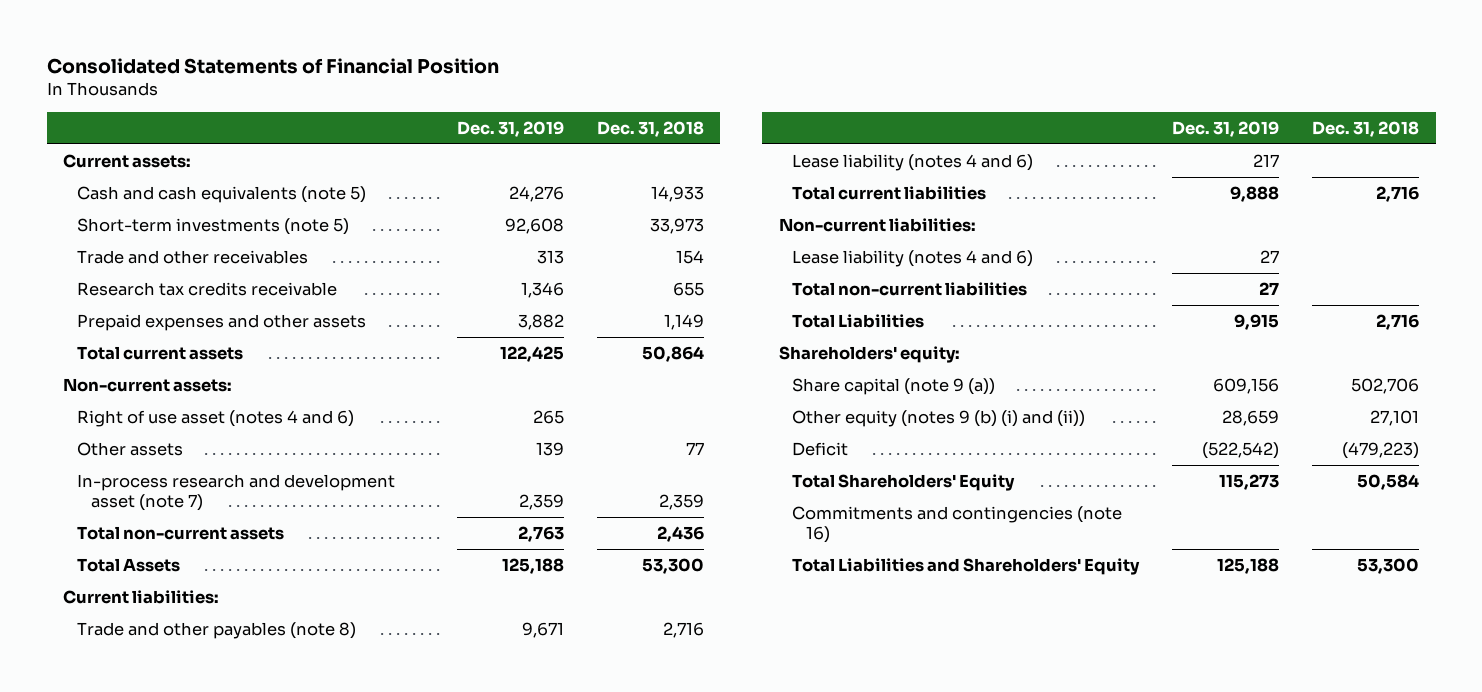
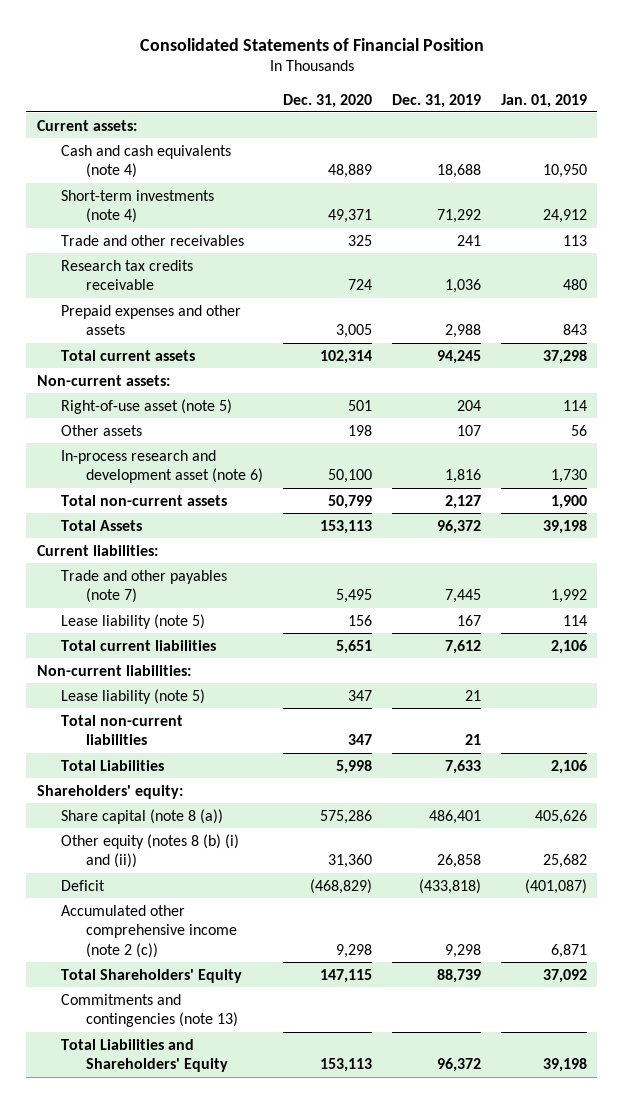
- | Dec. 31, 2019 | Dec. 31, 2018
+ | Dec. 31, 2020 | Dec. 31, 2019 | Jan. 01, 2019
- Cash and cash equivalents (note 5) | 24,276 | 14,933
- Short-term investments (note 5) | 92,608 | 33,973
- Trade and other receivables | 313 | 154
- Research tax credits receivable | 1,346 | 655
- Prepaid expenses and other assets | 3,882 | 1,149
- Total current assets | 122,425 | 50,864
+ Cash and cash equivalents (note 4) | 48,889 | 18,688 | 10,950
+ Short-term investments (note 4) | 49,371 | 71,292 | 24,912
+ Trade and other receivables | 325 | 241 | 113
+ Research tax credits receivable | 724 | 1,036 | 480
+ Prepaid expenses and other assets | 3,005 | 2,988 | 843
+ Total current assets | 102,314 | 94,245 | 37,298
- Right of use asset (notes 4 and 6) | 265 |
- Other assets | 139 | 77
- In-process research and development asset (note 7) | 2,359 | 2,359
- Total non-current assets | 2,763 | 2,436
- Total Assets | 125,188 | 53,300
+ Right-of-use asset (note 5) | 501 | 204 | 114
+ Other assets | 198 | 107 | 56
+ In-process research and development asset (note 6) | 50,100 | 1,816 | 1,730
+ Total non-current assets | 50,799 | 2,127 | 1,900
+ Total Assets | 153,113 | 96,372 | 39,198
- Trade and other payables (note 8) | 9,671 | 2,716
- Lease liability (notes 4 and 6) | 217 |
- Total current liabilities | 9,888 | 2,716
+ Trade and other payables (note 7) | 5,495 | 7,445 | 1,992
+ Lease liability (note 5) | 156 | 167 | 114
+ Total current liabilities | 5,651 | 7,612 | 2,106
- Lease liability (notes 4 and 6) | 27 |
- Total non-current liabilities | 27 |
- Total Liabilities | 9,915 | 2,716
+ Lease liability (note 5) | 347 | 21 |
+ Total non-current liabilities | 347 | 21 |
+ Total Liabilities | 5,998 | 7,633 | 2,106
- Share capital (note 9 (a)) | 609,156 | 502,706
- Other equity (notes 9 (b) (i) and (ii)) | 28,659 | 27,101
- Deficit | (522,542) | (479,223)
- Total Shareholders' Equity | 115,273 | 50,584
- Commitments and contingencies (note 16)
- Total Liabilities and Shareholders' Equity | 125,188 | 53,300
+ Share capital (note 8 (a)) | 575,286 | 486,401 | 405,626
+ Other equity (notes 8 (b) (i) and (ii)) | 31,360 | 26,858 | 25,682
+ Deficit | (468,829) | (433,818) | (401,087)
+ Accumulated other comprehensive income (note 2 (c)) | 9,298 | 9,298 | 6,871
+ Total Shareholders' Equity | 147,115 | 88,739 | 37,092
+ Commitments and contingencies (note 13)
+ Total Liabilities and Shareholders' Equity | 153,113 | 96,372 | 39,198

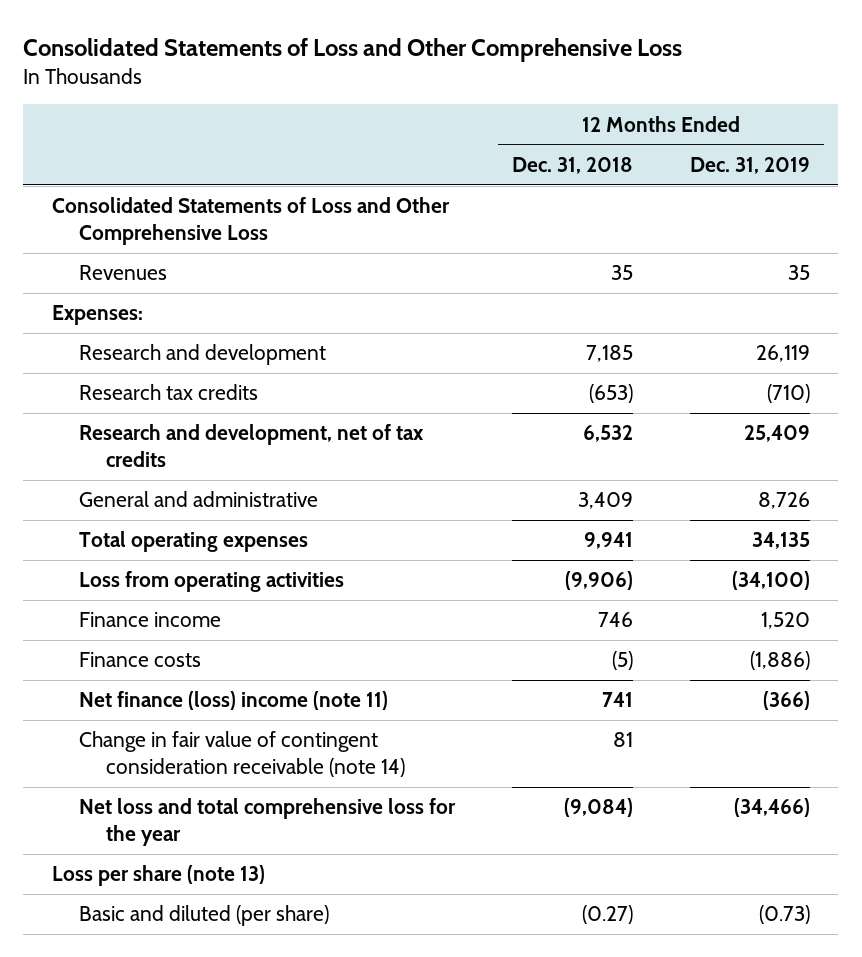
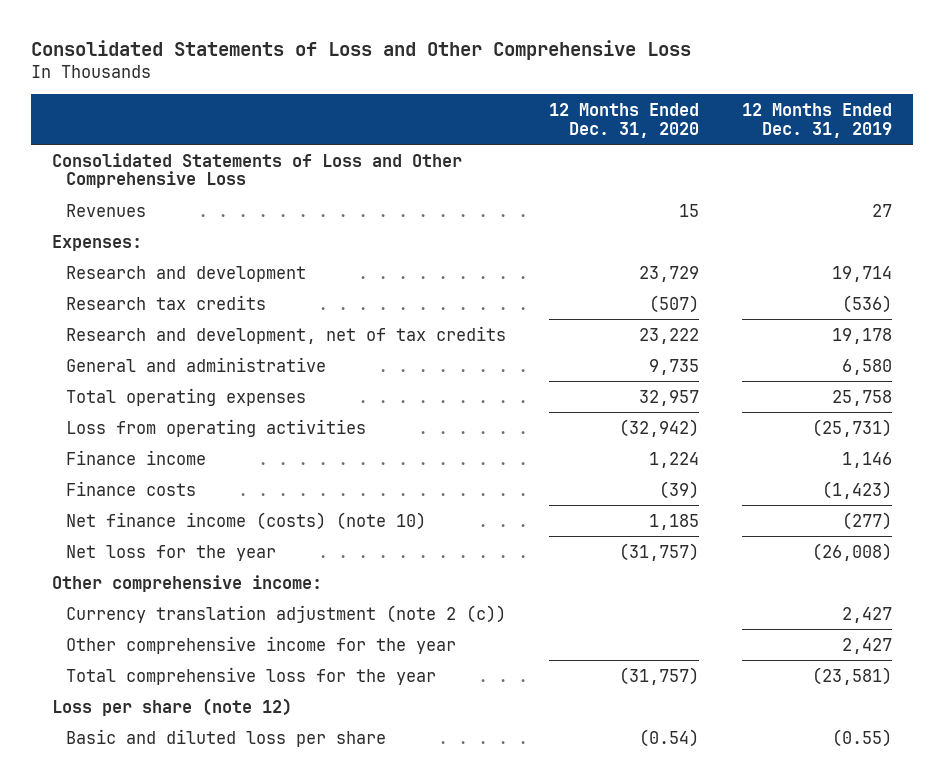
- | 12 Months Ended Dec. 31, 2018 | 12 Months Ended Dec. 31, 2019
+ | 12 Months Ended Dec. 31, 2020 | 12 Months Ended Dec. 31, 2019
- Revenues | 35 | 35
+ Revenues | 15 | 27
- Research and development | 7,185 | 26,119
- Research tax credits | (653) | (710)
- Research and development, net of tax credits | 6,532 | 25,409
- General and administrative | 3,409 | 8,726
- Total operating expenses | 9,941 | 34,135
- Loss from operating activities | (9,906) | (34,100)
- Finance income | 746 | 1,520
- Finance costs | (5) | (1,886)
- Net finance (loss) income (note 11) | 741 | (366)
- Change in fair value of contingent consideration receivable (note 14) | 81 |
- Net loss and total comprehensive loss for the year | (9,084) | (34,466)
- Loss per share (note 13)
- Basic and diluted (per share) | (0.27) | (0.73)
+ Research and development | 23,729 | 19,714
+ Research tax credits | (507) | (536)
+ Research and development, net of tax credits | 23,222 | 19,178
+ General and administrative | 9,735 | 6,580
+ Total operating expenses | 32,957 | 25,758
+ Loss from operating activities | (32,942) | (25,731)
+ Finance income | 1,224 | 1,146
+ Finance costs | (39) | (1,423)
+ Net finance income (costs) (note 10) | 1,185 | (277)
+ Net loss for the year | (31,757) | (26,008)
+ Other comprehensive income:
+ Currency translation adjustment (note 2 (c)) | | 2,427
+ Other comprehensive income for the year | | 2,427
+ Total comprehensive loss for the year | (31,757) | (23,581)
+ Loss per share (note 12)
+ Basic and diluted loss per share | (0.54) | (0.55)

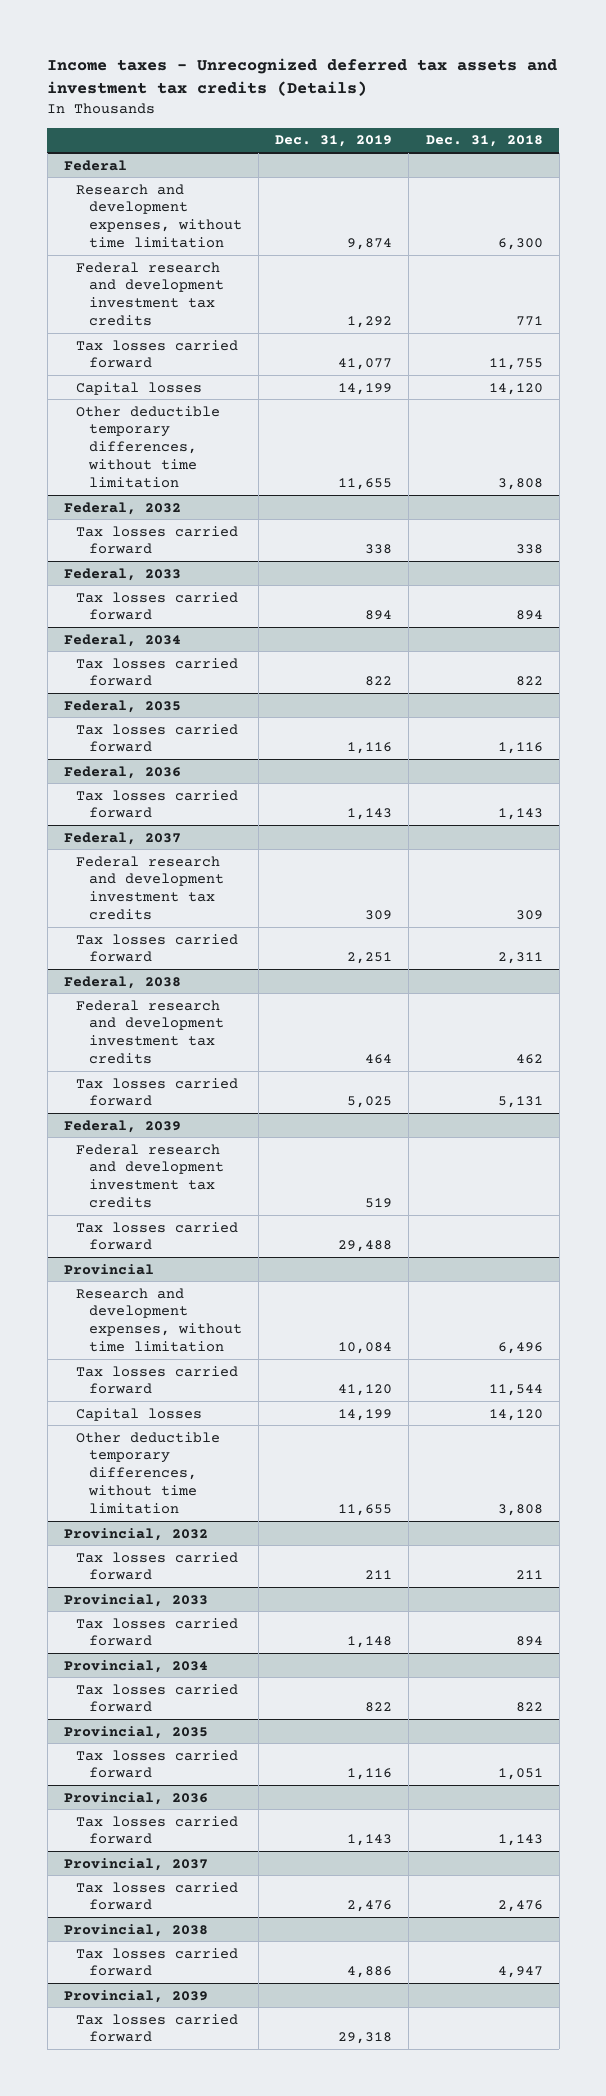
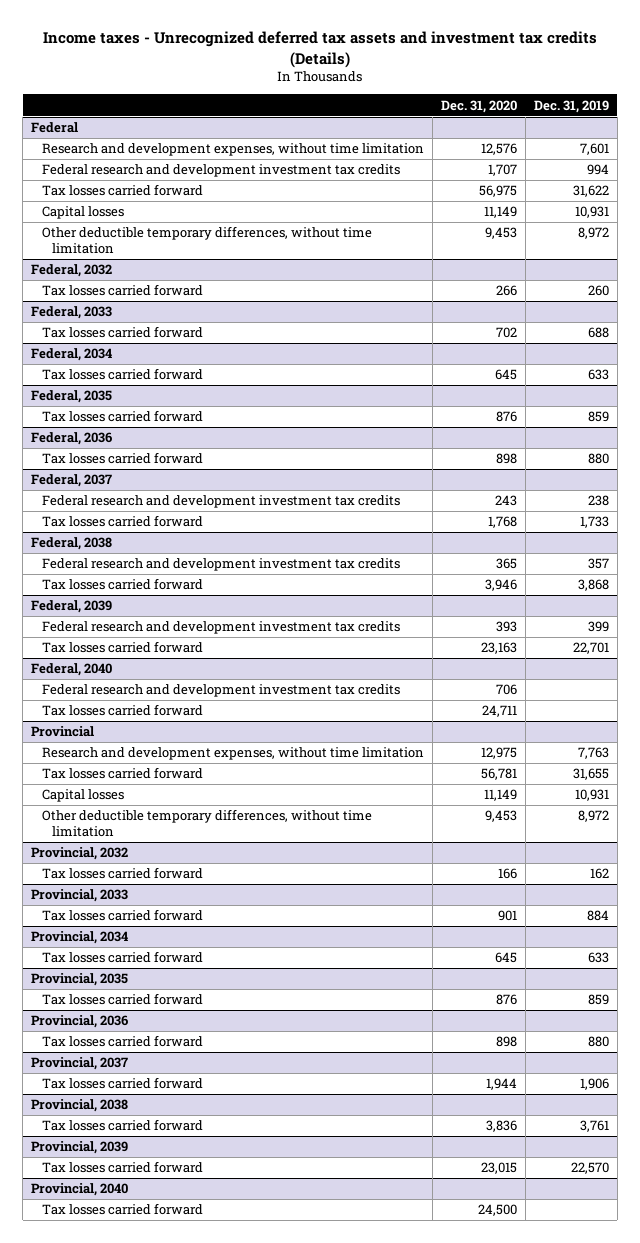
- | Dec. 31, 2019 | Dec. 31, 2018
+ | Dec. 31, 2020 | Dec. 31, 2019
@ Federal
- Research and development expenses, without time limitation | 9,874 | 6,300
- Federal research and development investment tax credits | 1,292 | 771
- Tax losses carried forward | 41,077 | 11,755
- Capital losses | 14,199 | 14,120
- Other deductible temporary differences, without time limitation | 11,655 | 3,808
+ Research and development expenses, without time limitation | 12,576 | 7,601
+ Federal research and development investment tax credits | 1,707 | 994
+ Tax losses carried forward | 56,975 | 31,622
+ Capital losses | 11,149 | 10,931
+ Other deductible temporary differences, without time limitation | 9,453 | 8,972
@ Federal, 2032
- Tax losses carried forward | 338 | 338
+ Tax losses carried forward | 266 | 260
@ Federal, 2033
- Tax losses carried forward | 894 | 894
+ Tax losses carried forward | 702 | 688
@ Federal, 2034
- Tax losses carried forward | 822 | 822
+ Tax losses carried forward | 645 | 633
@ Federal, 2035
- Tax losses carried forward | 1,116 | 1,116
+ Tax losses carried forward | 876 | 859
@ Federal, 2036
- Tax losses carried forward | 1,143 | 1,143
+ Tax losses carried forward | 898 | 880
@ Federal, 2037
- Federal research and development investment tax credits | 309 | 309
- Tax losses carried forward | 2,251 | 2,311
+ Federal research and development investment tax credits | 243 | 238
+ Tax losses carried forward | 1,768 | 1,733
@ Federal, 2038
- Federal research and development investment tax credits | 464 | 462
- Tax losses carried forward | 5,025 | 5,131
+ Federal research and development investment tax credits | 365 | 357
+ Tax losses carried forward | 3,946 | 3,868
@ Federal, 2039
- Federal research and development investment tax credits | 519 |
- Tax losses carried forward | 29,488 |
+ Federal research and development investment tax credits | 393 | 399
+ Tax losses carried forward | 23,163 | 22,701
+ Federal, 2040
+ Federal research and development investment tax credits | 706 |
+ Tax losses carried forward | 24,711 |
@ Provincial
- Research and development expenses, without time limitation | 10,084 | 6,496
- Tax losses carried forward | 41,120 | 11,544
- Capital losses | 14,199 | 14,120
- Other deductible temporary differences, without time limitation | 11,655 | 3,808
+ Research and development expenses, without time limitation | 12,975 | 7,763
+ Tax losses carried forward | 56,781 | 31,655
+ Capital losses | 11,149 | 10,931
+ Other deductible temporary differences, without time limitation | 9,453 | 8,972
@ Provincial, 2032
- Tax losses carried forward | 211 | 211
+ Tax losses carried forward | 166 | 162
@ Provincial, 2033
- Tax losses carried forward | 1,148 | 894
+ Tax losses carried forward | 901 | 884
@ Provincial, 2034
- Tax losses carried forward | 822 | 822
+ Tax losses carried forward | 645 | 633
@ Provincial, 2035
- Tax losses carried forward | 1,116 | 1,051
+ Tax losses carried forward | 876 | 859
@ Provincial, 2036
- Tax losses carried forward | 1,143 | 1,143
+ Tax losses carried forward | 898 | 880
@ Provincial, 2037
- Tax losses carried forward | 2,476 | 2,476
+ Tax losses carried forward | 1,944 | 1,906
@ Provincial, 2038
- Tax losses carried forward | 4,886 | 4,947
+ Tax losses carried forward | 3,836 | 3,761
@ Provincial, 2039
- Tax losses carried forward | 29,318 |
+ Tax losses carried forward | 23,015 | 22,570
+ Provincial, 2040
+ Tax losses carried forward | 24,500 |

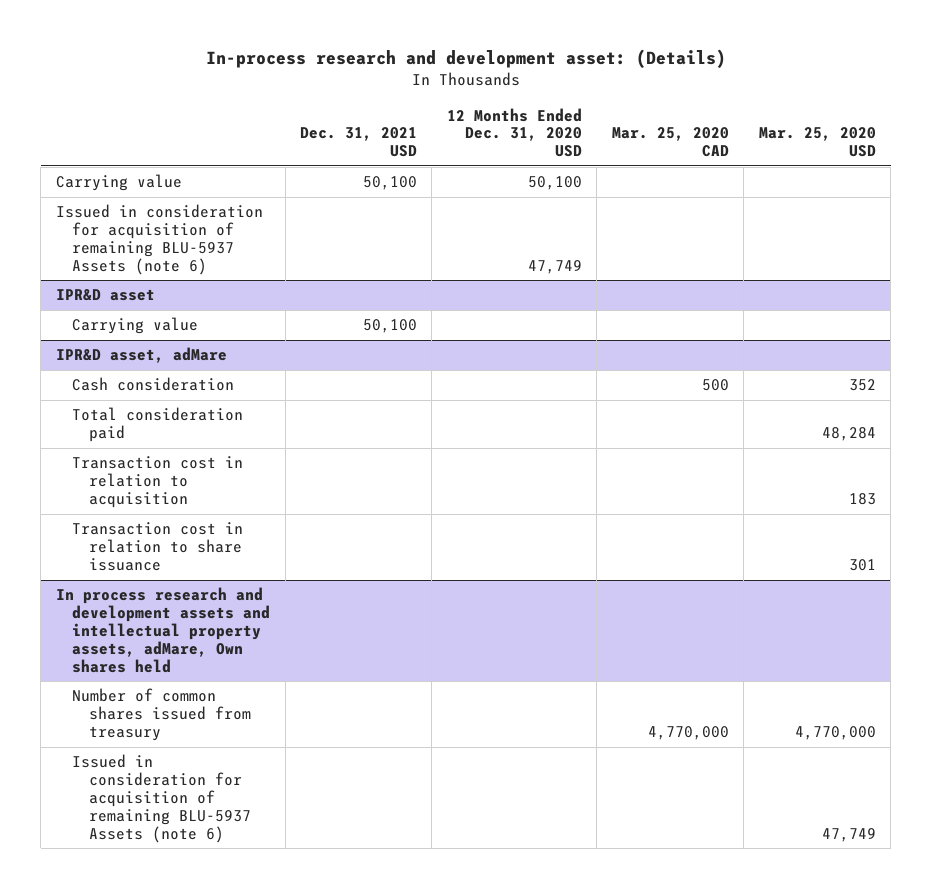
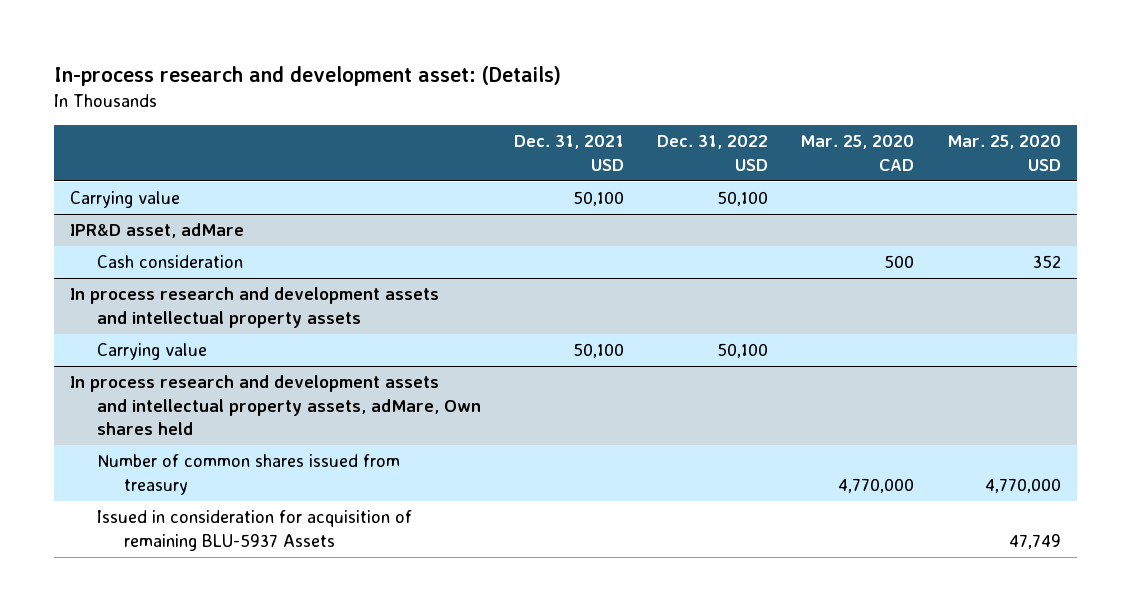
- | Dec. 31, 2021 USD | 12 Months Ended Dec. 31, 2020 USD | Mar. 25, 2020 CAD | Mar. 25, 2020 USD
+ | Dec. 31, 2021 USD | Dec. 31, 2022 USD | Mar. 25, 2020 CAD | Mar. 25, 2020 USD
- Issued in consideration for acquisition of remaining BLU-5937 Assets (note 6) | | 47,749 | |
- IPR&D asset
- Carrying value | 50,100 | | |
@ IPR&D asset, adMare
- Total consideration paid | | | | 48,284
- Transaction cost in relation to acquisition | | | | 183
- Transaction cost in relation to share issuance | | | | 301
+ In process research and development assets and intellectual property assets
+ Carrying value | 50,100 | 50,100 | |
@ In process research and development assets and intellectual property assets, adMare, Own shares held
- Issued in consideration for acquisition of remaining BLU-5937 Assets (note 6) | | | | 47,749
+ Issued in consideration for acquisition of remaining BLU-5937 Assets | | | | 47,749

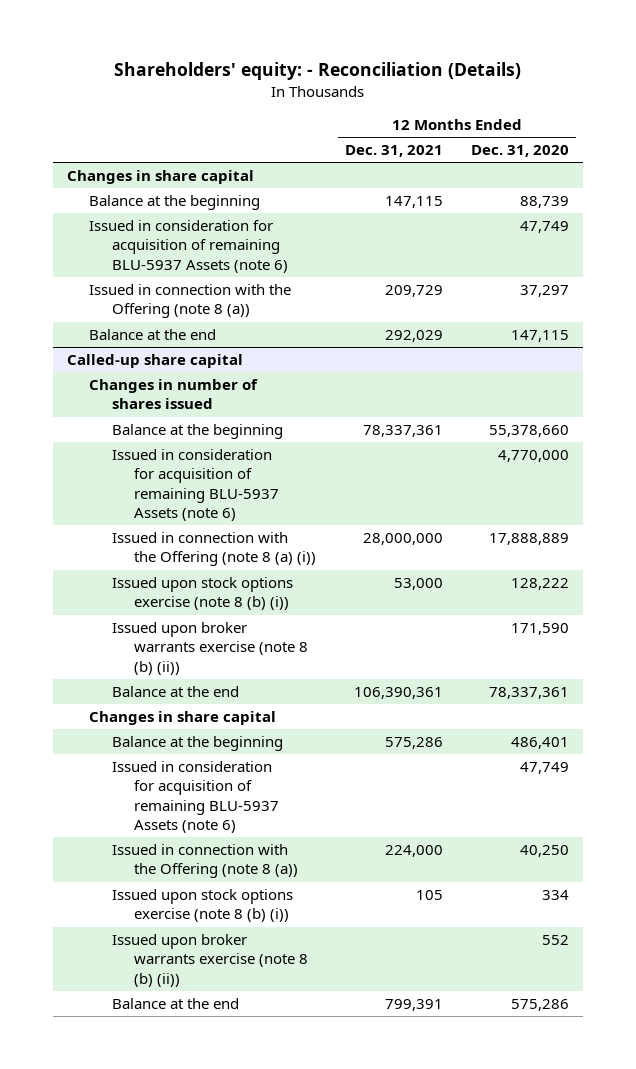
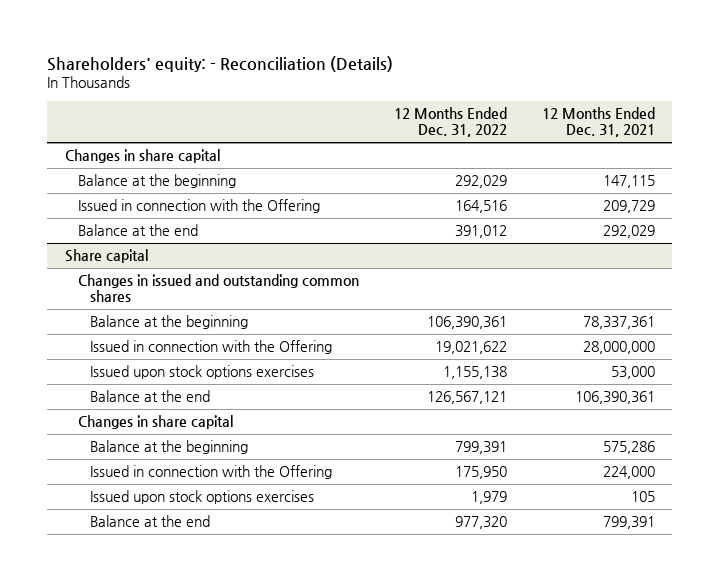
- | 12 Months Ended Dec. 31, 2021 | 12 Months Ended Dec. 31, 2020
+ | 12 Months Ended Dec. 31, 2022 | 12 Months Ended Dec. 31, 2021
- Issued in consideration for acquisition of remaining BLU-5937 Assets (note 6) | | 47,749
- Issued in connection with the Offering (note 8 (a)) | 209,729 | 37,297
+ Issued in connection with the Offering | 164,516 | 209,729
- Called-up share capital
- Changes in number of shares issued
+ Share capital
+ Changes in issued and outstanding common shares
- Issued in consideration for acquisition of remaining BLU-5937 Assets (note 6) | | 4,770,000
- Issued in connection with the Offering (note 8 (a) (i)) | 28,000,000 | 17,888,889
- Issued upon stock options exercise (note 8 (b) (i)) | 53,000 | 128,222
- Issued upon broker warrants exercise (note 8 (b) (ii)) | | 171,590
+ Issued in connection with the Offering | 19,021,622 | 28,000,000
+ Issued upon stock options exercises | 1,155,138 | 53,000
- Issued in consideration for acquisition of remaining BLU-5937 Assets (note 6) | | 47,749
- Issued in connection with the Offering (note 8 (a)) | 224,000 | 40,250
- Issued upon stock options exercise (note 8 (b) (i)) | 105 | 334
- Issued upon broker warrants exercise (note 8 (b) (ii)) | | 552
+ Issued in connection with the Offering | 175,950 | 224,000
+ Issued upon stock options exercises | 1,979 | 105

